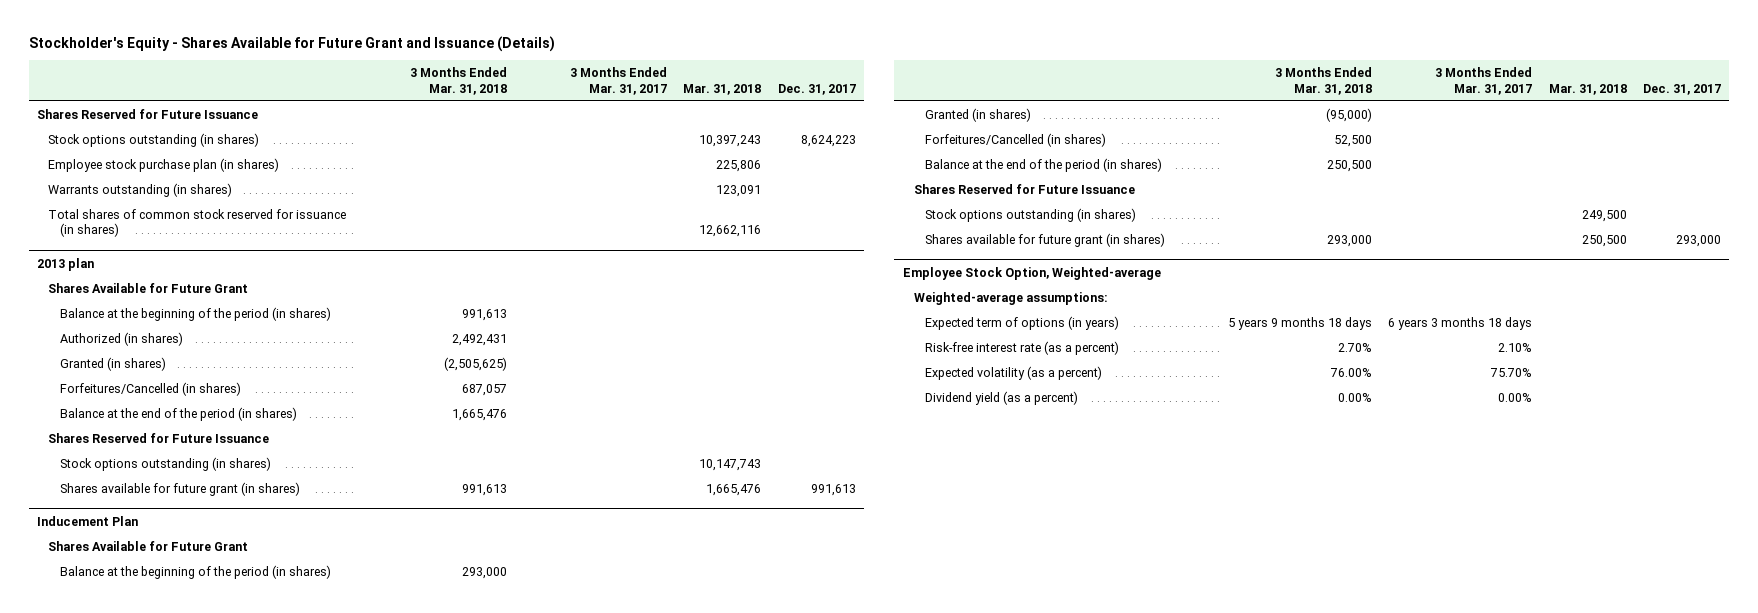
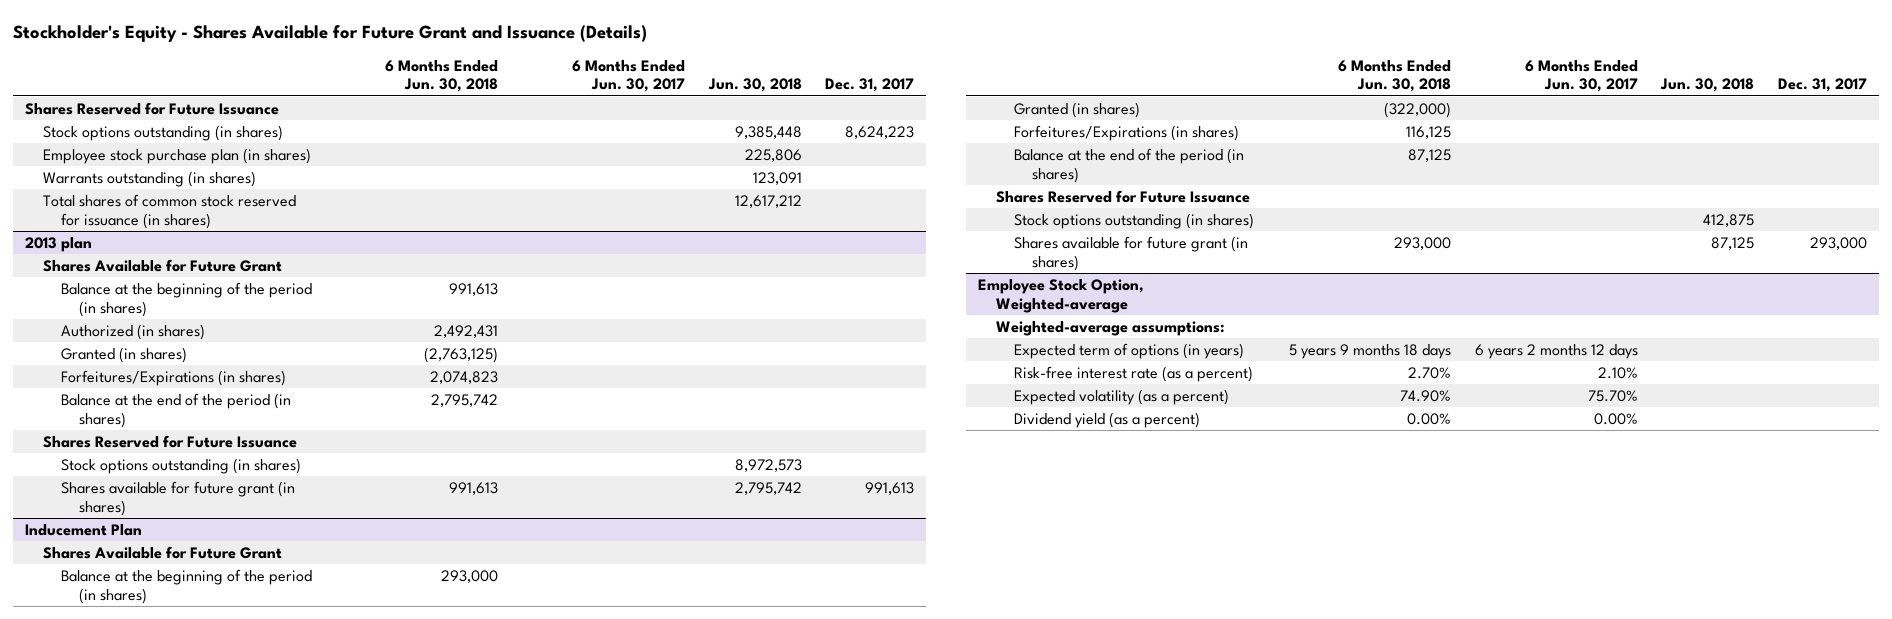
- | 3 Months Ended Mar. 31, 2018 | 3 Months Ended Mar. 31, 2017 | Mar. 31, 2018 | Dec. 31, 2017
+ | 6 Months Ended Jun. 30, 2018 | 6 Months Ended Jun. 30, 2017 | Jun. 30, 2018 | Dec. 31, 2017
@ 2013 plan
- Forfeitures/Cancelled (in shares) | 687,057 | | |
+ Forfeitures/Expirations (in shares) | 2,074,823 | | |
@ Inducement Plan
- Forfeitures/Cancelled (in shares) | 52,500 | | |
+ Forfeitures/Expirations (in shares) | 116,125 | | |

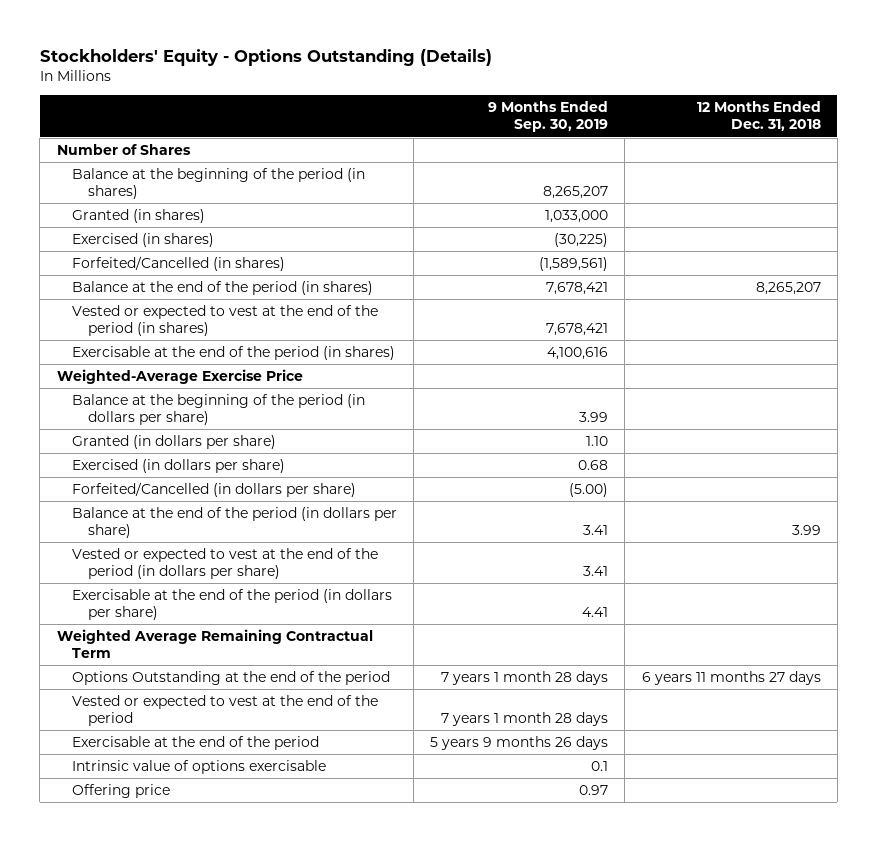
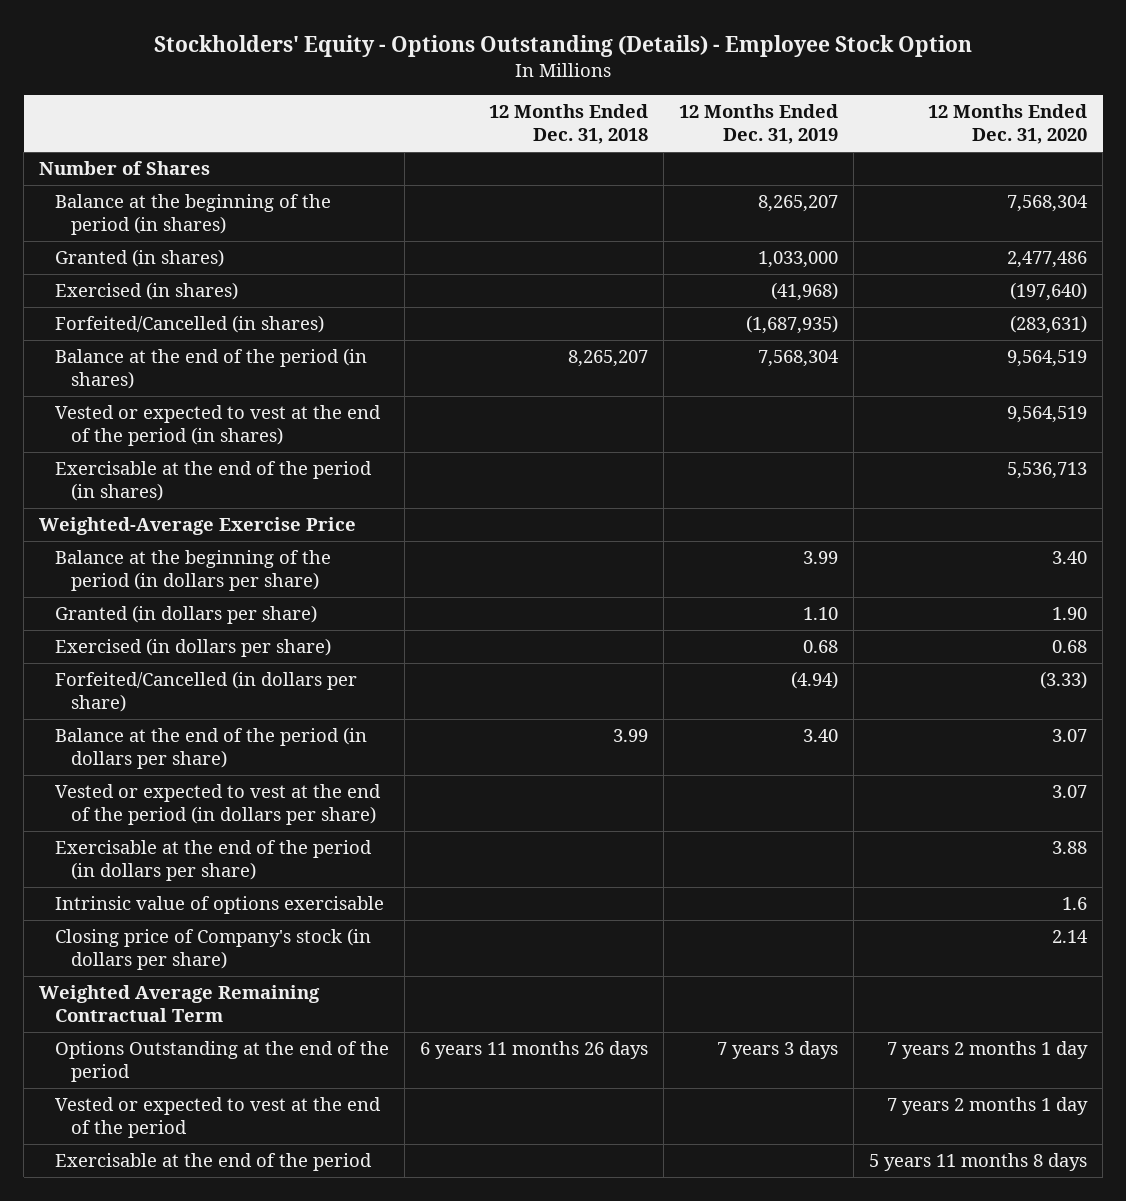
- Stockholders' Equity - Options Outstanding (Details)
+ Stockholders' Equity - Options Outstanding (Details) - Employee Stock Option
- | 9 Months Ended Sep. 30, 2019 | 12 Months Ended Dec. 31, 2018
+ | 12 Months Ended Dec. 31, 2018 | 12 Months Ended Dec. 31, 2019 | 12 Months Ended Dec. 31, 2020
moved up: Intrinsic value of options exercisable | | | 1.6
+ Closing price of Company's stock (in dollars per share) | | | 2.14
- Options Outstanding at the end of the period | 7 years 1 month 28 days | 6 years 11 months 27 days
+ Options Outstanding at the end of the period | 6 years 11 months 26 days | 7 years 3 days | 7 years 2 months 1 day
- Offering price | 0.97 |

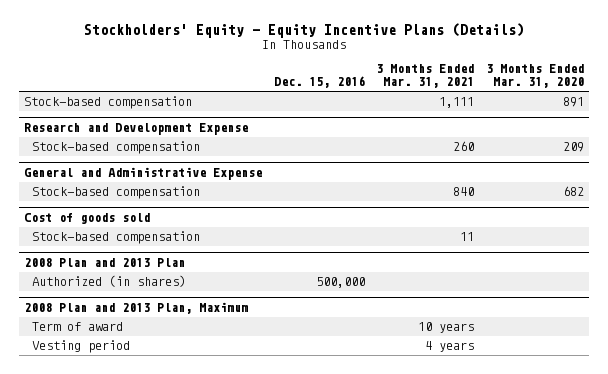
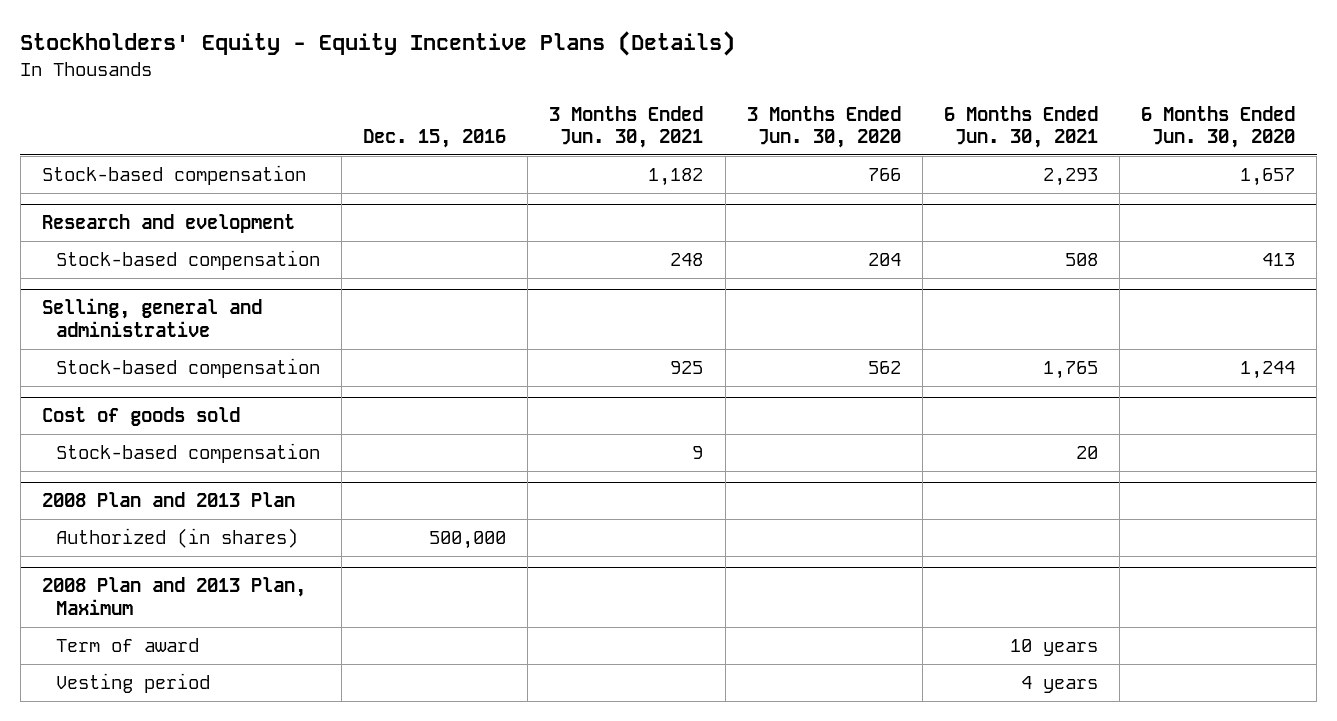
- | Dec. 15, 2016 | 3 Months Ended Mar. 31, 2021 | 3 Months Ended Mar. 31, 2020
+ | Dec. 15, 2016 | 3 Months Ended Jun. 30, 2021 | 3 Months Ended Jun. 30, 2020 | 6 Months Ended Jun. 30, 2021 | 6 Months Ended Jun. 30, 2020
- Research and Development Expense
+ Research and evelopment
- General and Administrative Expense
+ Selling, general and administrative

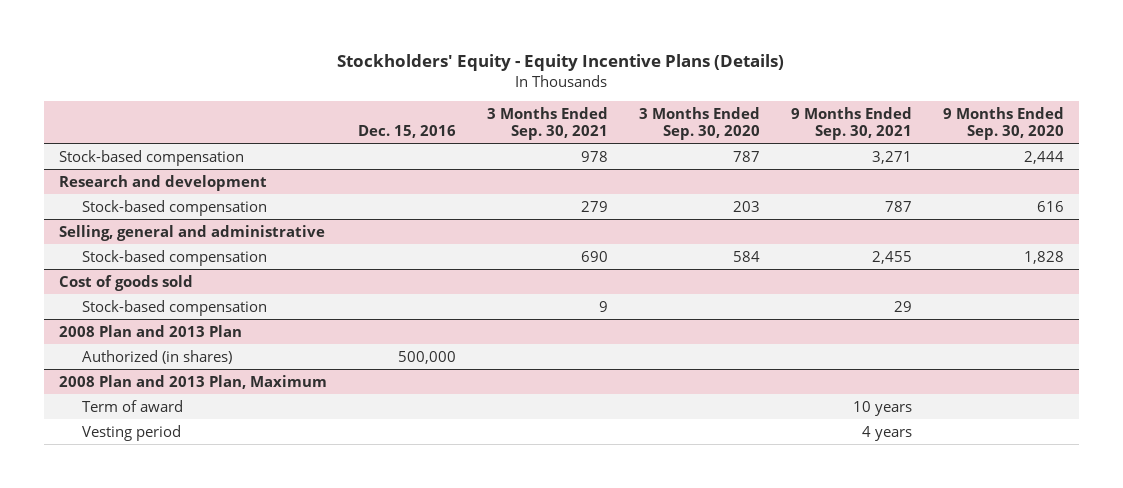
- | Dec. 15, 2016 | 3 Months Ended Jun. 30, 2021 | 3 Months Ended Jun. 30, 2020 | 6 Months Ended Jun. 30, 2021 | 6 Months Ended Jun. 30, 2020
+ | Dec. 15, 2016 | 3 Months Ended Sep. 30, 2021 | 3 Months Ended Sep. 30, 2020 | 9 Months Ended Sep. 30, 2021 | 9 Months Ended Sep. 30, 2020
- Research and evelopment
+ Research and development

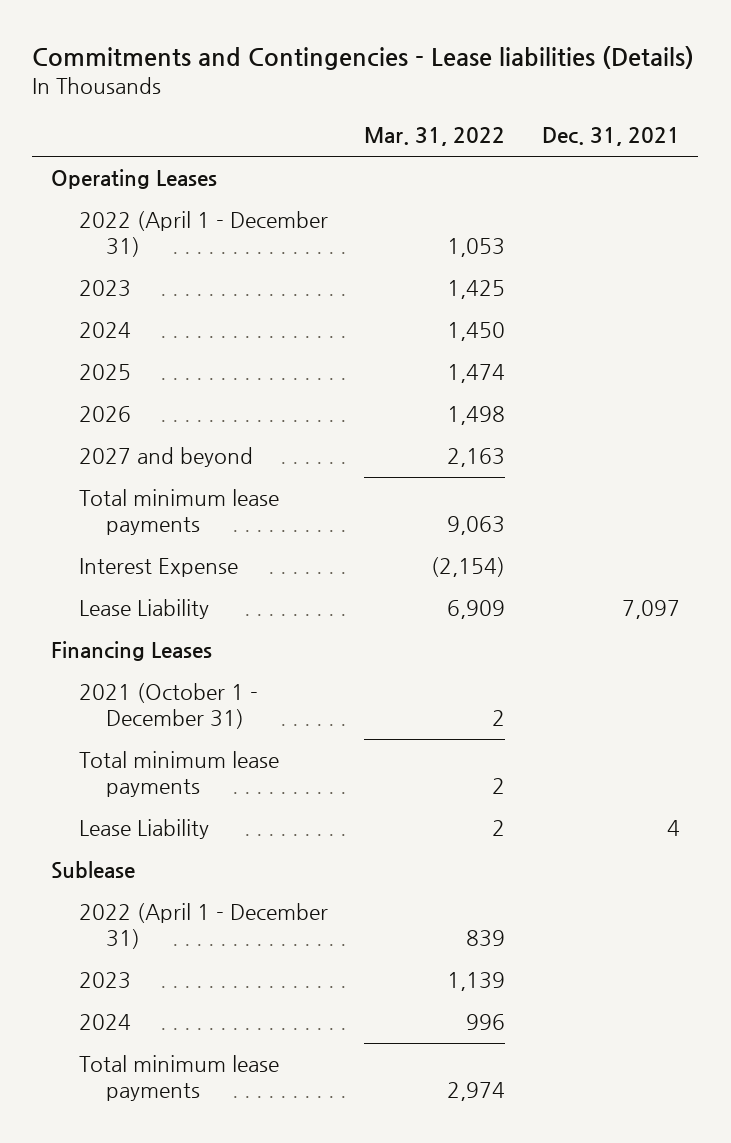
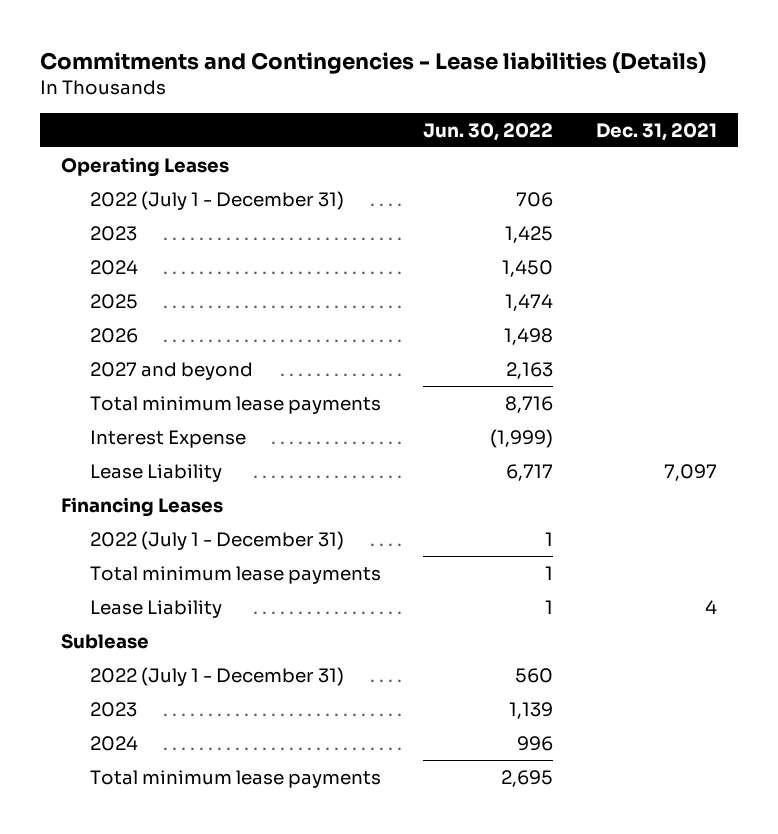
- | Mar. 31, 2022 | Dec. 31, 2021
+ | Jun. 30, 2022 | Dec. 31, 2021
- 2022 (April 1 - December 31) | 1,053 |
+ 2022 (July 1 - December 31) | 706 |
- 2021 (October 1 - December 31) | 2 |
+ 2022 (July 1 - December 31) | 1 |
- 2022 (April 1 - December 31) | 839 |
+ 2022 (July 1 - December 31) | 560 |

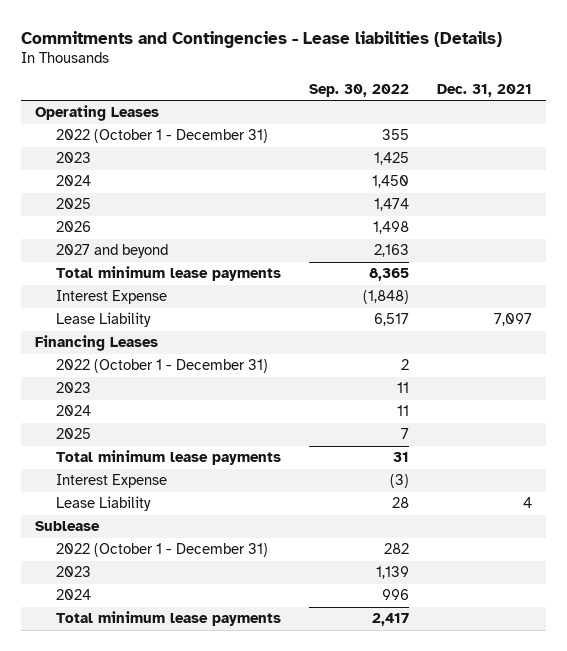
- | Jun. 30, 2022 | Dec. 31, 2021
+ | Sep. 30, 2022 | Dec. 31, 2021
- 2022 (July 1 - December 31) | 706 |
+ 2022 (October 1 - December 31) | 355 |
- 2022 (July 1 - December 31) | 1 |
+ 2022 (October 1 - December 31) | 2 |
+ 2023 | 11 |
+ 2024 | 11 |
+ 2025 | 7 |
+ Interest Expense | (3) |
- 2022 (July 1 - December 31) | 560 |
+ 2022 (October 1 - December 31) | 282 |

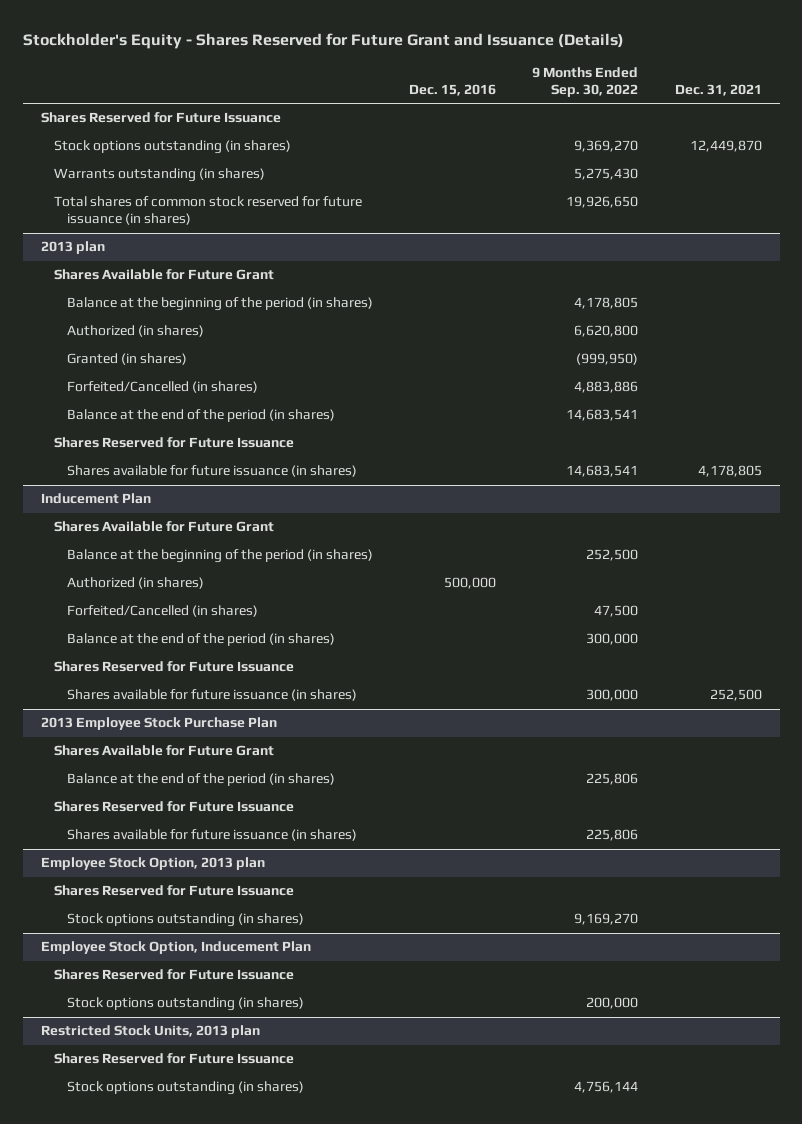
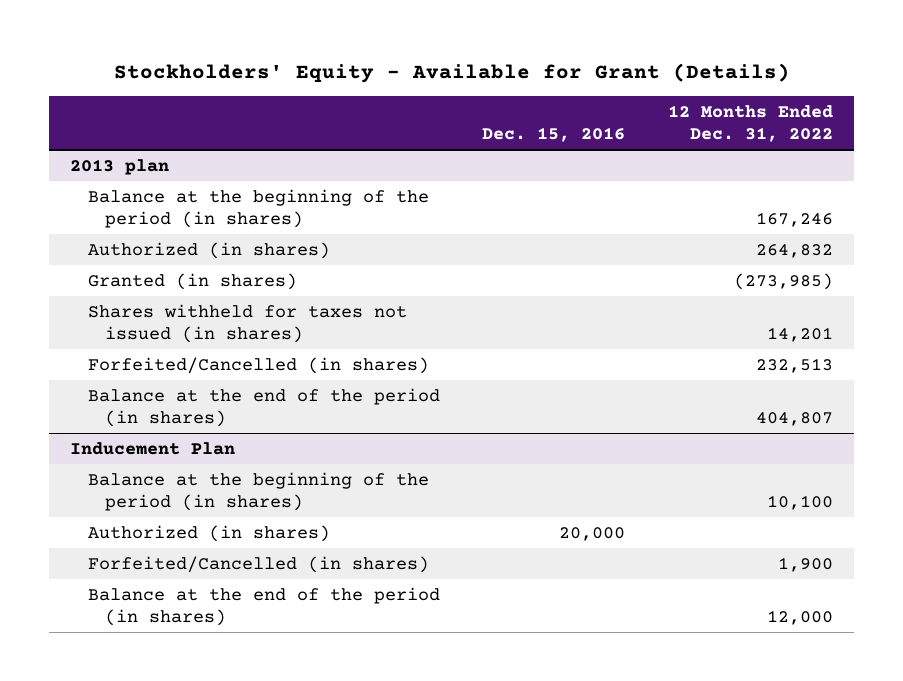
- Stockholder's Equity - Shares Reserved for Future Grant and Issuance (Details)
+ Stockholders' Equity - Available for Grant (Details)
- | Dec. 15, 2016 | 9 Months Ended Sep. 30, 2022 | Dec. 31, 2021
+ | Dec. 15, 2016 | 12 Months Ended Dec. 31, 2022
- Shares Reserved for Future Issuance
- Stock options outstanding (in shares) | | 9,369,270 | 12,449,870
- Warrants outstanding (in shares) | | 5,275,430 |
- Total shares of common stock reserved for future issuance (in shares) | | 19,926,650 |
@ 2013 plan
- Shares Available for Future Grant
+ Shares withheld for taxes not issued (in shares) | | 14,201
- Shares Reserved for Future Issuance
- Shares available for future issuance (in shares) | | 14,683,541 | 4,178,805
@ Inducement Plan
- Shares Available for Future Grant
- Authorized (in shares) | 500,000 | |
+ Authorized (in shares) | 20,000 |
- Shares Reserved for Future Issuance
- Shares available for future issuance (in shares) | | 300,000 | 252,500
- 2013 Employee Stock Purchase Plan
- Shares Available for Future Grant
- Balance at the end of the period (in shares) | | 225,806 |
- Shares Reserved for Future Issuance
- Shares available for future issuance (in shares) | | 225,806 |
- Employee Stock Option, 2013 plan
- Shares Reserved for Future Issuance
- Stock options outstanding (in shares) | | 9,169,270 |
- Employee Stock Option, Inducement Plan
- Shares Reserved for Future Issuance
- Stock options outstanding (in shares) | | 200,000 |
- Restricted Stock Units, 2013 plan
- Shares Reserved for Future Issuance
- Stock options outstanding (in shares) | | 4,756,144 |

